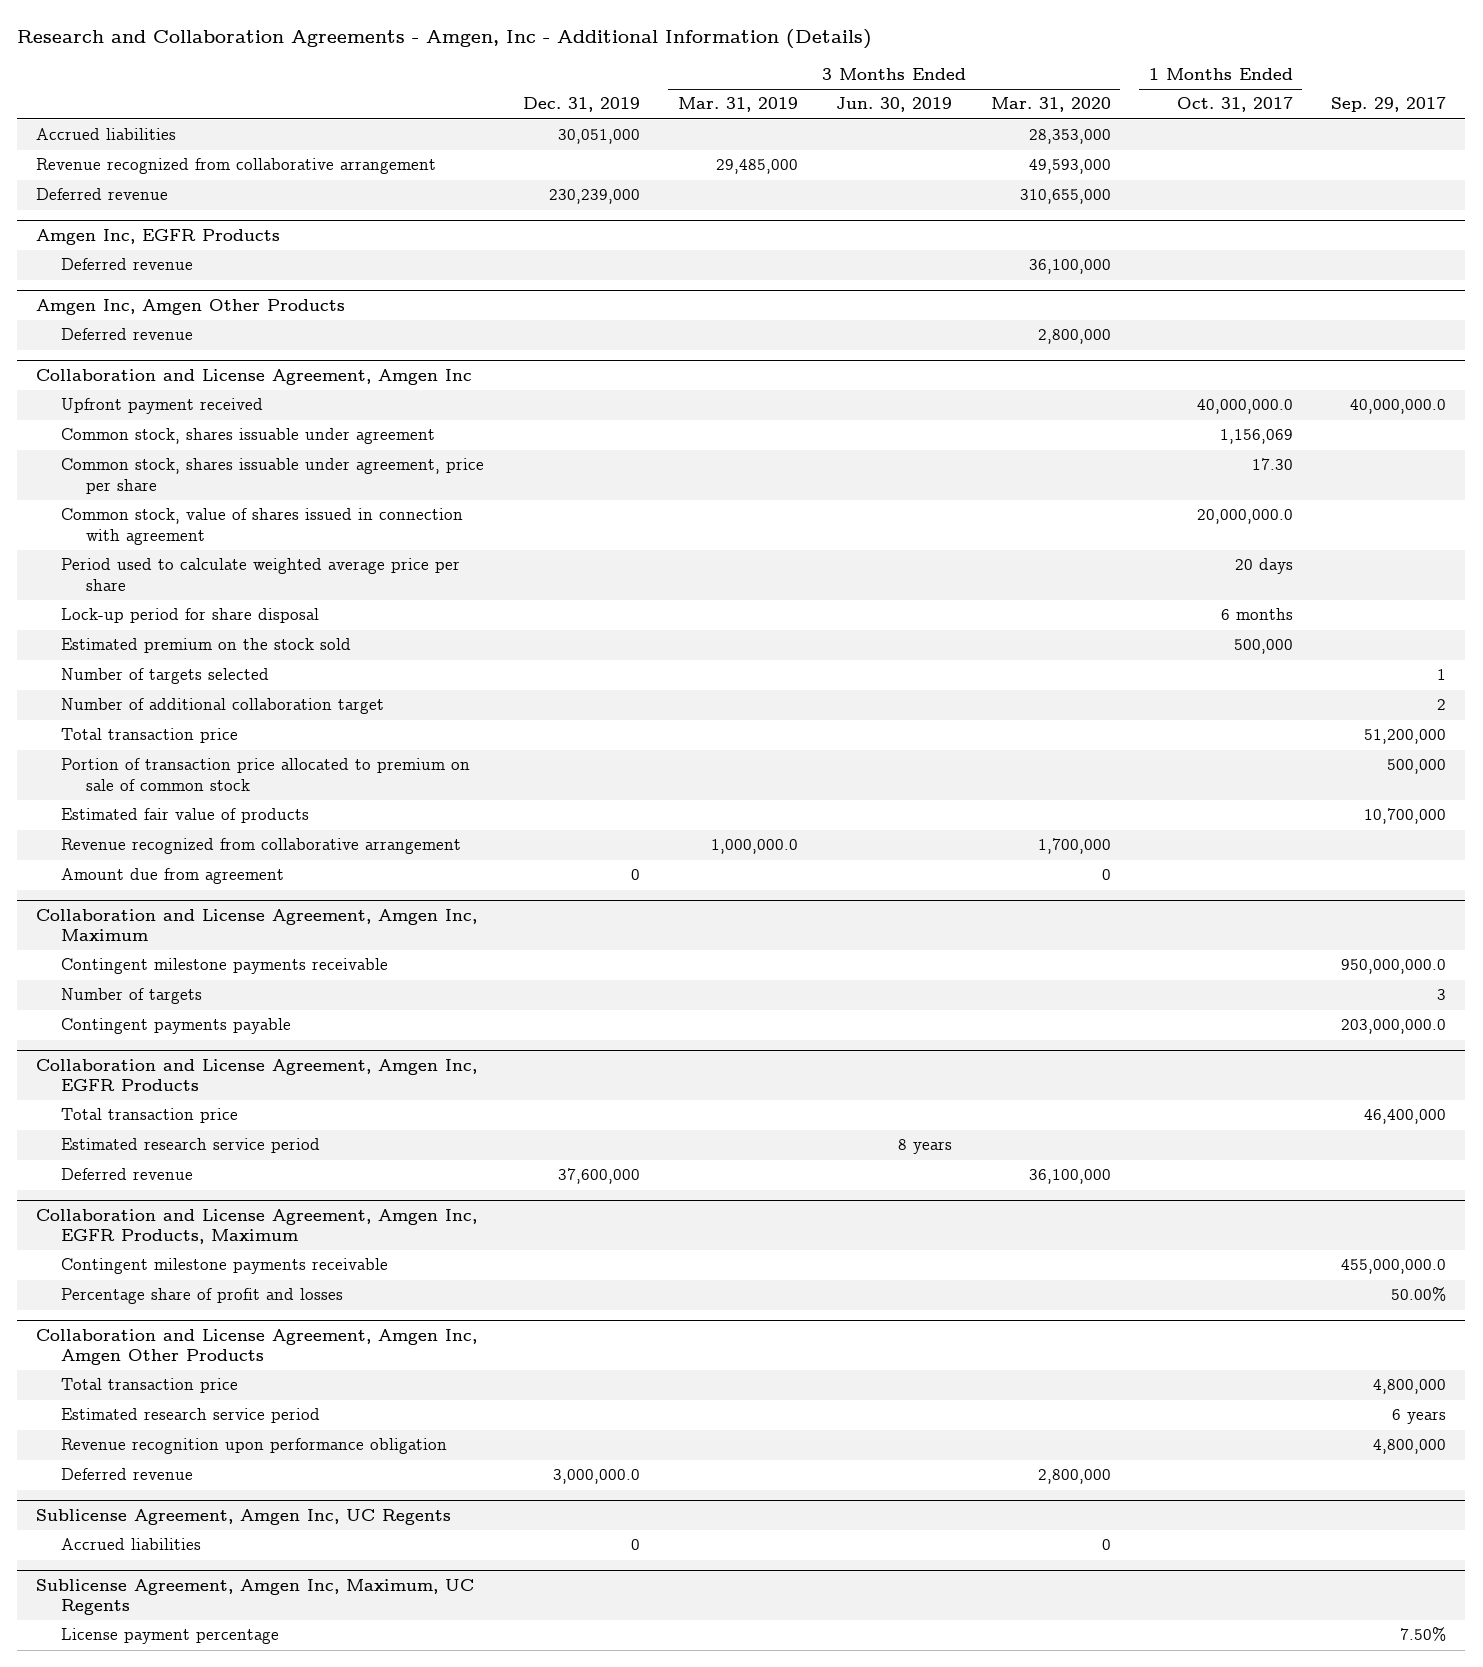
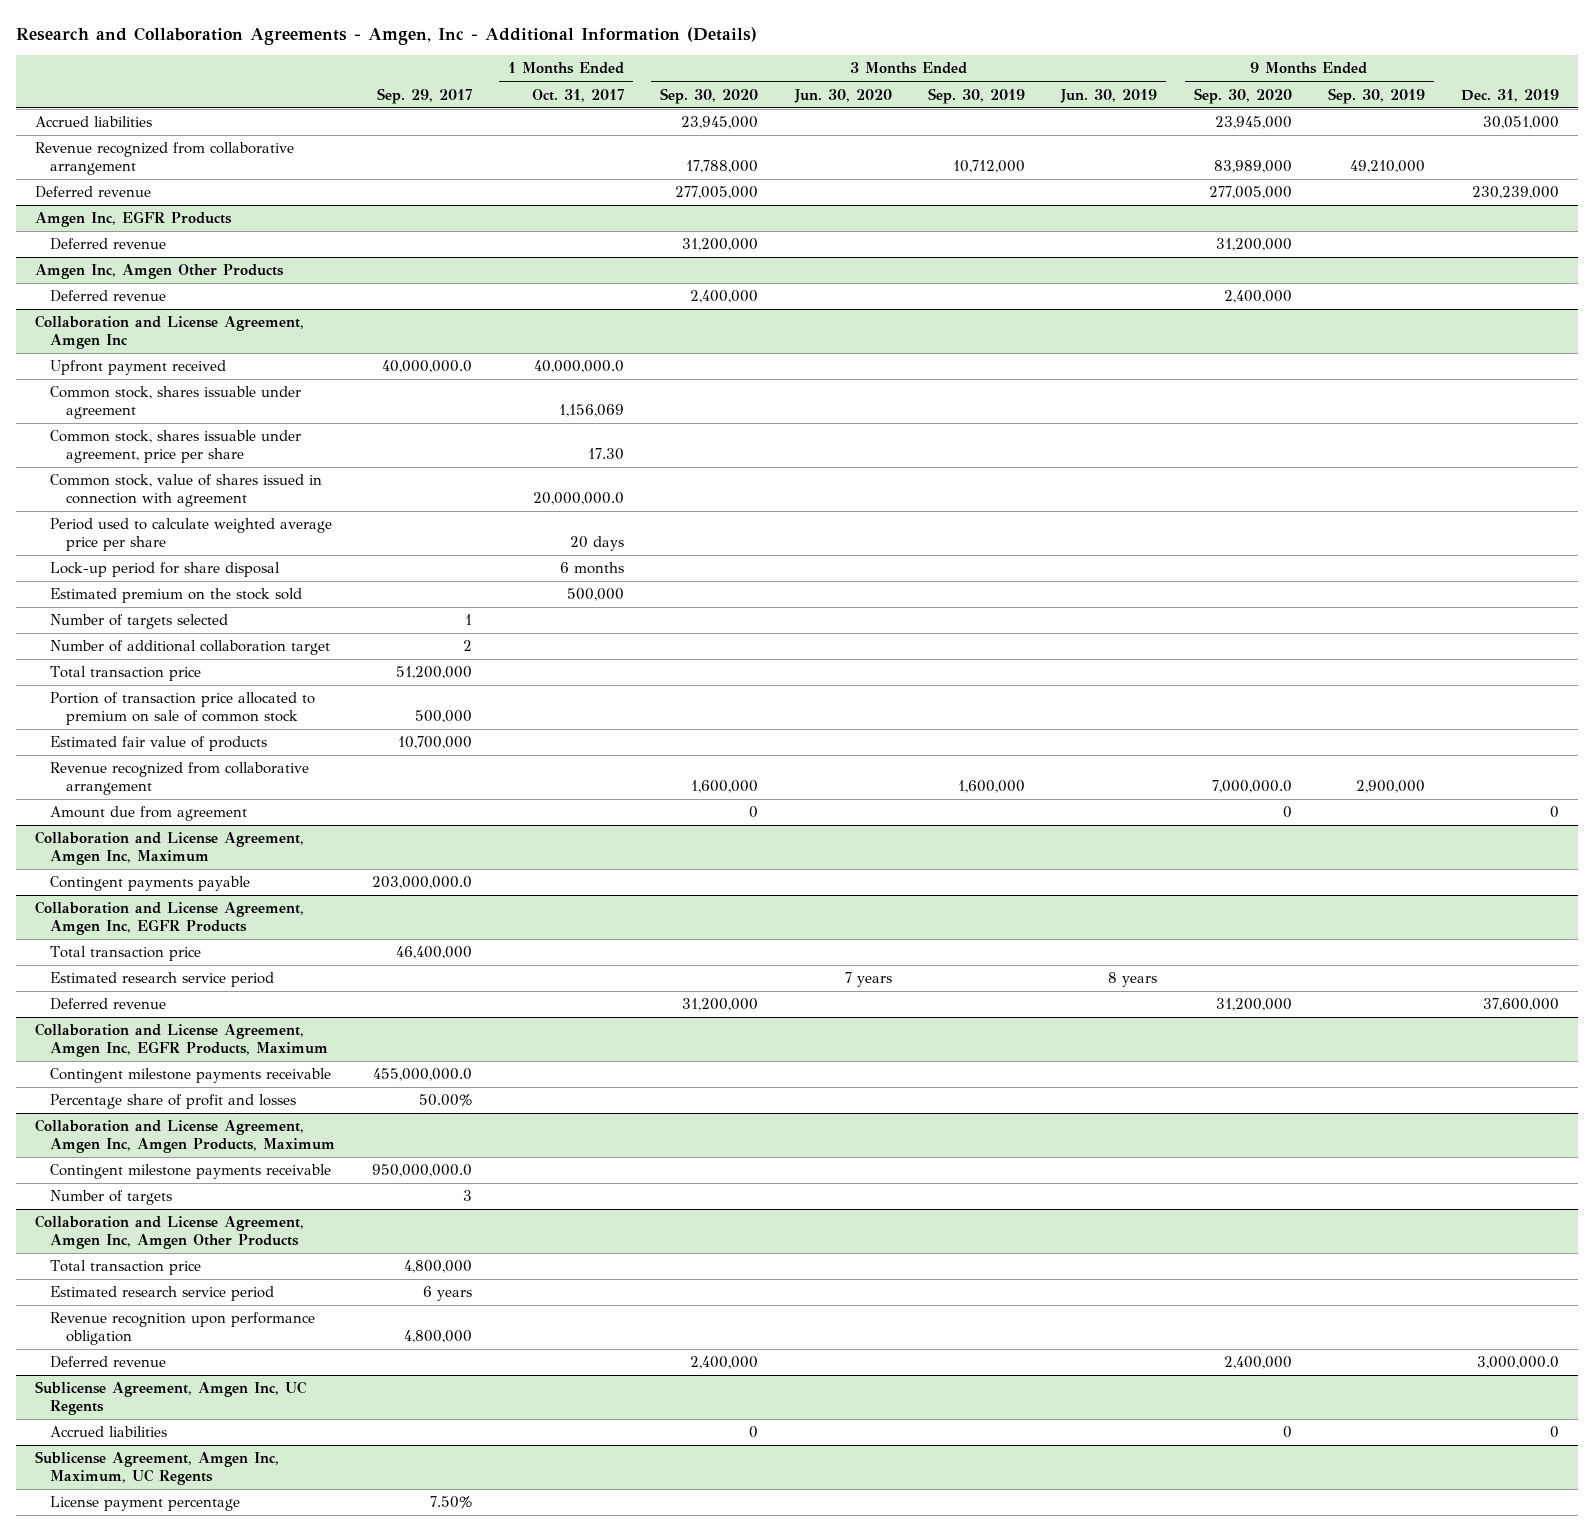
- | Dec. 31, 2019 | 3 Months Ended Mar. 31, 2019 | 3 Months Ended Jun. 30, 2019 | 3 Months Ended Mar. 31, 2020 | 1 Months Ended Oct. 31, 2017 | Sep. 29, 2017
+ | Sep. 29, 2017 | 1 Months Ended Oct. 31, 2017 | 3 Months Ended Sep. 30, 2020 | 3 Months Ended Jun. 30, 2020 | 3 Months Ended Sep. 30, 2019 | 3 Months Ended Jun. 30, 2019 | 9 Months Ended Sep. 30, 2020 | 9 Months Ended Sep. 30, 2019 | Dec. 31, 2019
@ Collaboration and License Agreement, Amgen Inc, Maximum
- Contingent milestone payments receivable | | | | | | 950,000,000.0
- Number of targets | | | | | | 3
+ Collaboration and License Agreement, Amgen Inc, Amgen Products, Maximum
+ Contingent milestone payments receivable | 950,000,000.0 | | | | | | | |
+ Number of targets | 3 | | | | | | | |

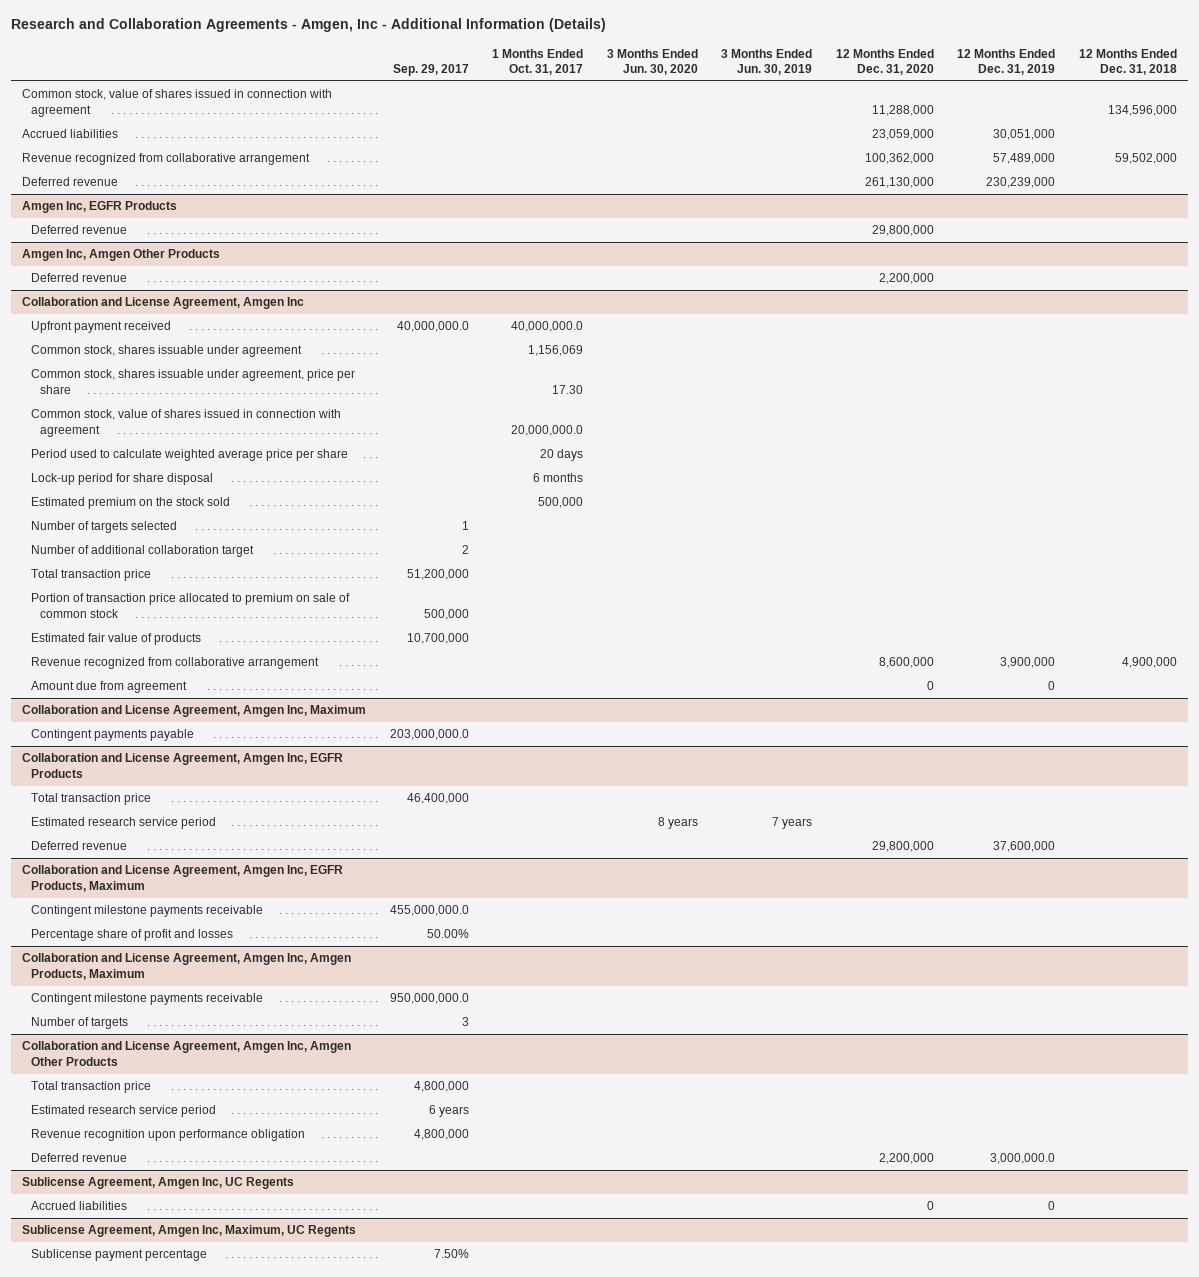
- | Sep. 29, 2017 | 1 Months Ended Oct. 31, 2017 | 3 Months Ended Sep. 30, 2020 | 3 Months Ended Jun. 30, 2020 | 3 Months Ended Sep. 30, 2019 | 3 Months Ended Jun. 30, 2019 | 9 Months Ended Sep. 30, 2020 | 9 Months Ended Sep. 30, 2019 | Dec. 31, 2019
+ | Sep. 29, 2017 | 1 Months Ended Oct. 31, 2017 | 3 Months Ended Jun. 30, 2020 | 3 Months Ended Jun. 30, 2019 | 12 Months Ended Dec. 31, 2020 | 12 Months Ended Dec. 31, 2019 | 12 Months Ended Dec. 31, 2018
+ Common stock, value of shares issued in connection with agreement | | | | | 11,288,000 | | 134,596,000
@ Collaboration and License Agreement, Amgen Inc, EGFR Products
- Estimated research service period | | | | 7 years | | 8 years | | |
+ Estimated research service period | | | 8 years | 7 years | | |
@ Sublicense Agreement, Amgen Inc, Maximum, UC Regents
- License payment percentage | 7.50% | | | | | | | |
+ Sublicense payment percentage | 7.50% | | | | | |

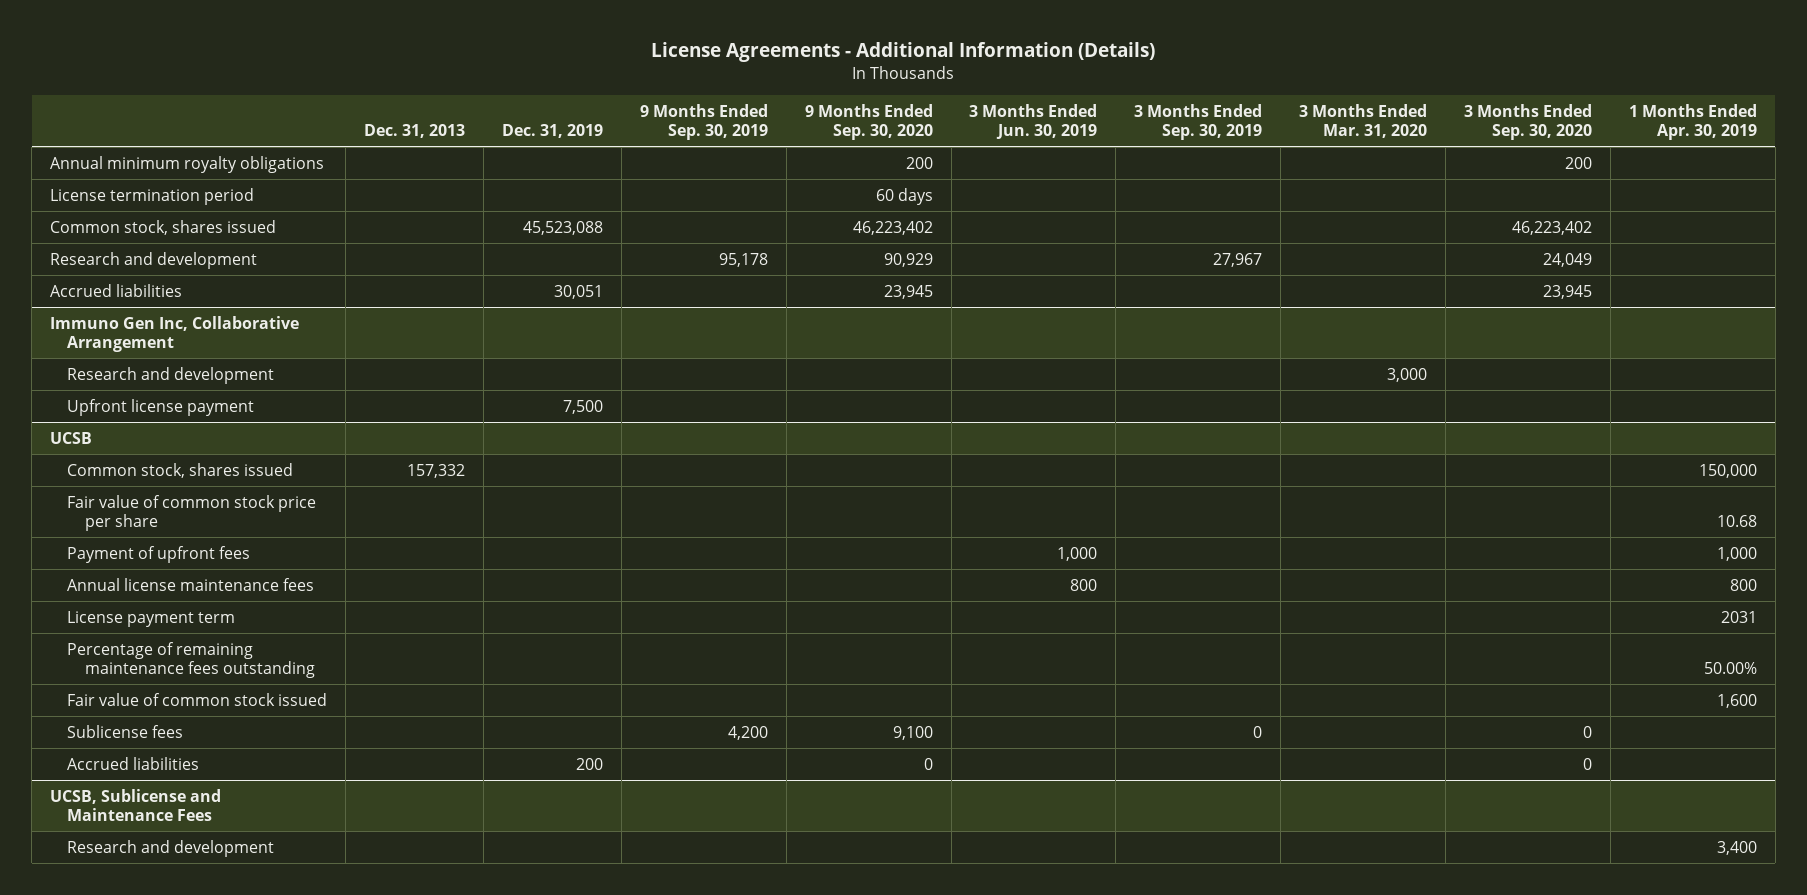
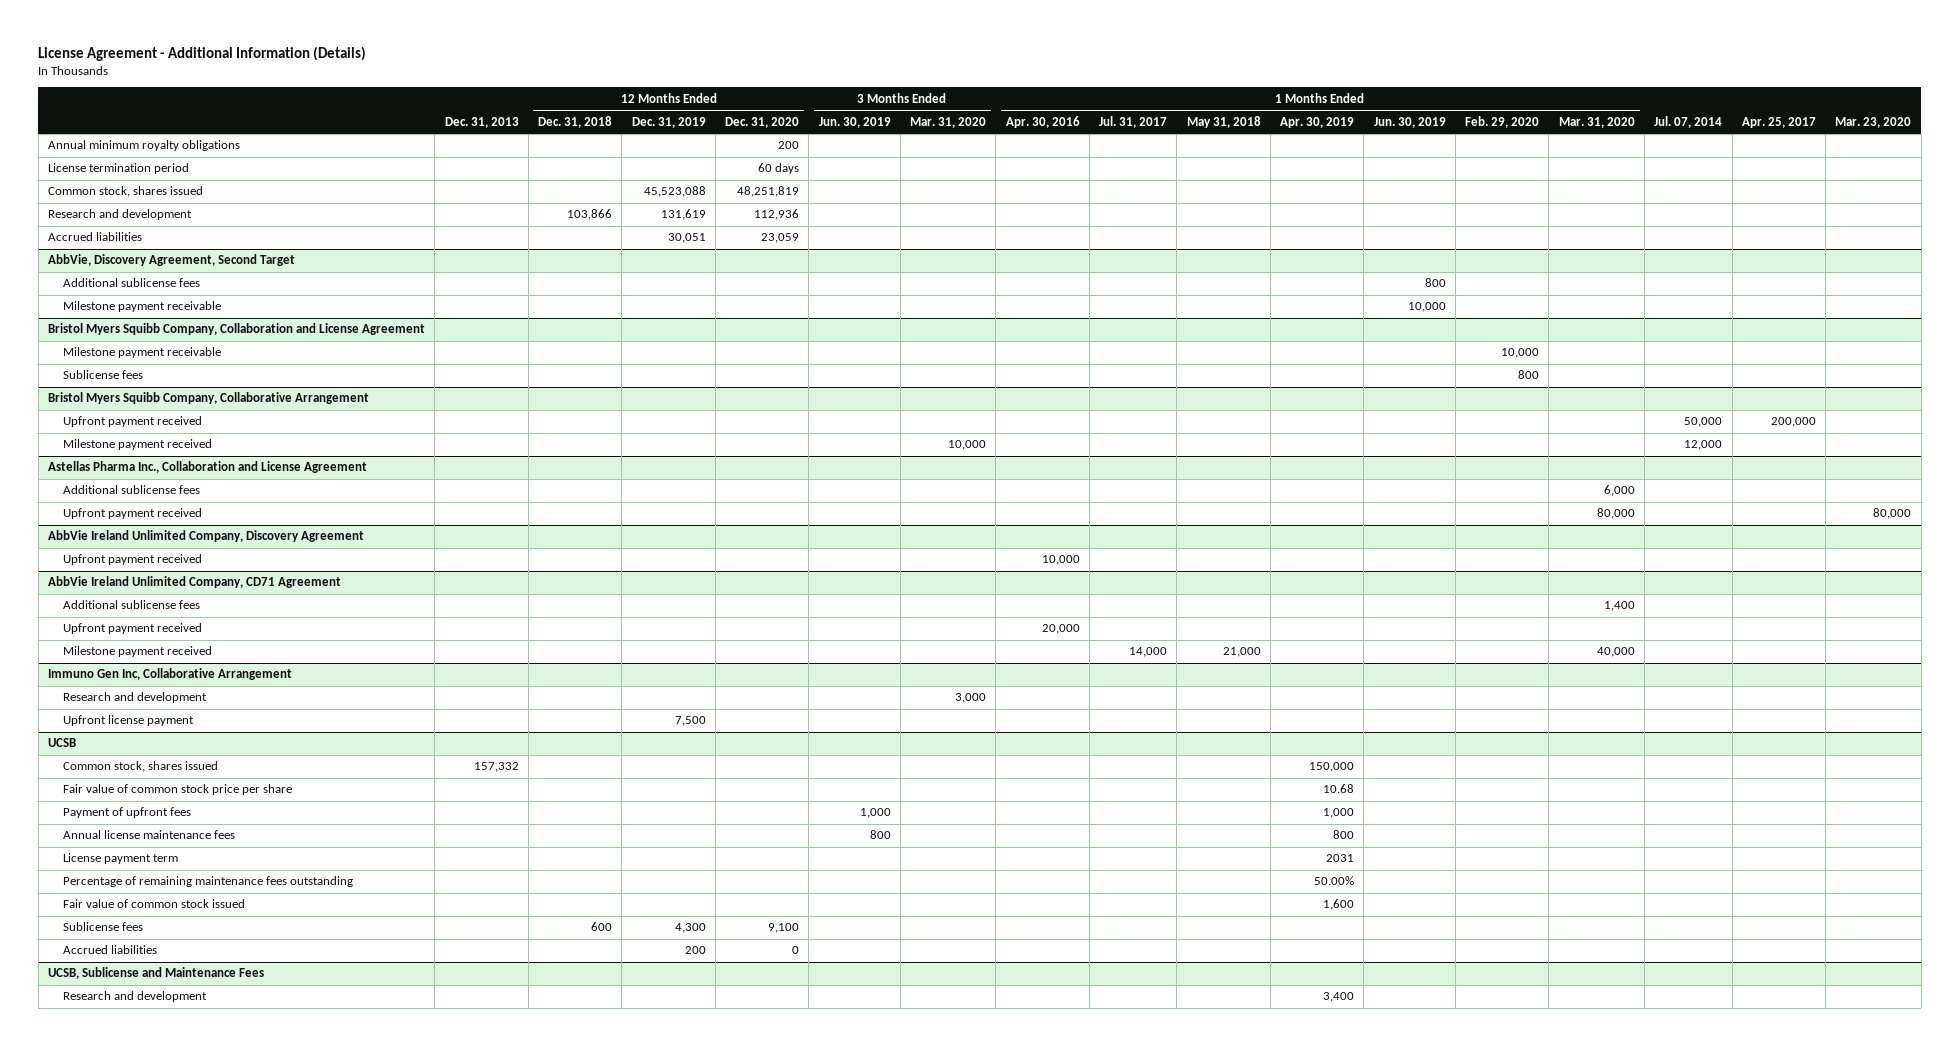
- License Agreements - Additional Information (Details)
+ License Agreement - Additional Information (Details)
- | Dec. 31, 2013 | Dec. 31, 2019 | 9 Months Ended Sep. 30, 2019 | 9 Months Ended Sep. 30, 2020 | 3 Months Ended Jun. 30, 2019 | 3 Months Ended Sep. 30, 2019 | 3 Months Ended Mar. 31, 2020 | 3 Months Ended Sep. 30, 2020 | 1 Months Ended Apr. 30, 2019
+ | Dec. 31, 2013 | 12 Months Ended Dec. 31, 2018 | 12 Months Ended Dec. 31, 2019 | 12 Months Ended Dec. 31, 2020 | 3 Months Ended Jun. 30, 2019 | 3 Months Ended Mar. 31, 2020 | 1 Months Ended Apr. 30, 2016 | 1 Months Ended Jul. 31, 2017 | 1 Months Ended May 31, 2018 | 1 Months Ended Apr. 30, 2019 | 1 Months Ended Jun. 30, 2019 | 1 Months Ended Feb. 29, 2020 | 1 Months Ended Mar. 31, 2020 | Jul. 07, 2014 | Apr. 25, 2017 | Mar. 23, 2020
+ AbbVie, Discovery Agreement, Second Target
+ Additional sublicense fees | | | | | | | | | | | 800 | | | | |
+ Milestone payment receivable | | | | | | | | | | | 10,000 | | | | |
+ Bristol Myers Squibb Company, Collaboration and License Agreement
+ Milestone payment receivable | | | | | | | | | | | | 10,000 | | | |
+ Sublicense fees | | | | | | | | | | | | 800 | | | |
+ Bristol Myers Squibb Company, Collaborative Arrangement
+ Upfront payment received | | | | | | | | | | | | | | 50,000 | 200,000 |
+ Milestone payment received | | | | | | 10,000 | | | | | | | | 12,000 | |
+ Astellas Pharma Inc., Collaboration and License Agreement
+ Additional sublicense fees | | | | | | | | | | | | | 6,000 | | |
+ Upfront payment received | | | | | | | | | | | | | 80,000 | | | 80,000
+ AbbVie Ireland Unlimited Company, Discovery Agreement
+ Upfront payment received | | | | | | | 10,000 | | | | | | | | |
+ AbbVie Ireland Unlimited Company, CD71 Agreement
+ Additional sublicense fees | | | | | | | | | | | | | 1,400 | | |
+ Upfront payment received | | | | | | | 20,000 | | | | | | | | |
+ Milestone payment received | | | | | | | | 14,000 | 21,000 | | | | 40,000 | | |

